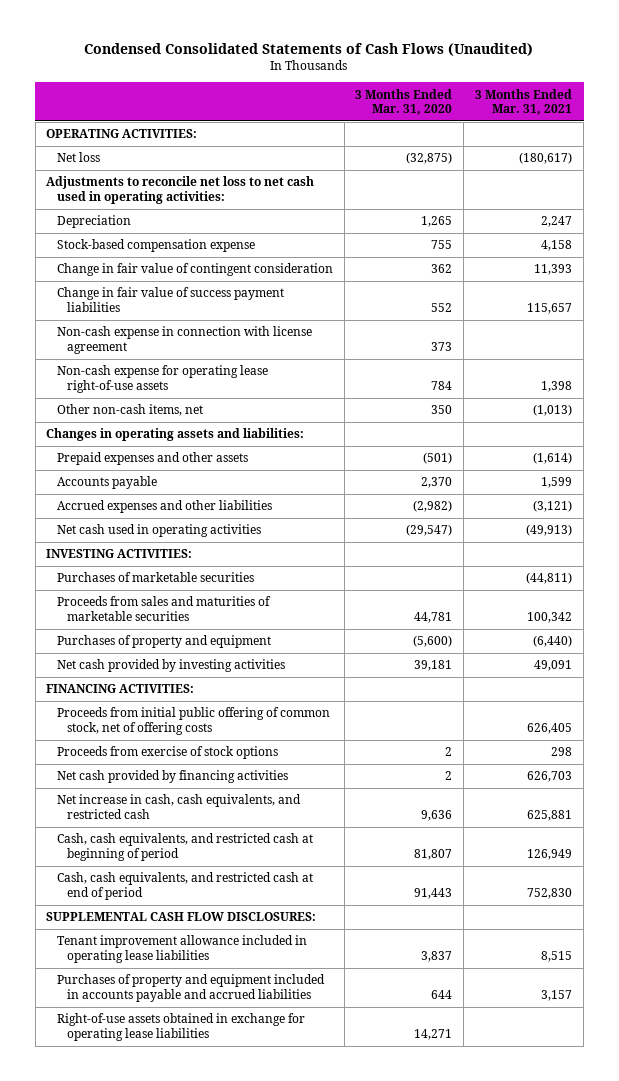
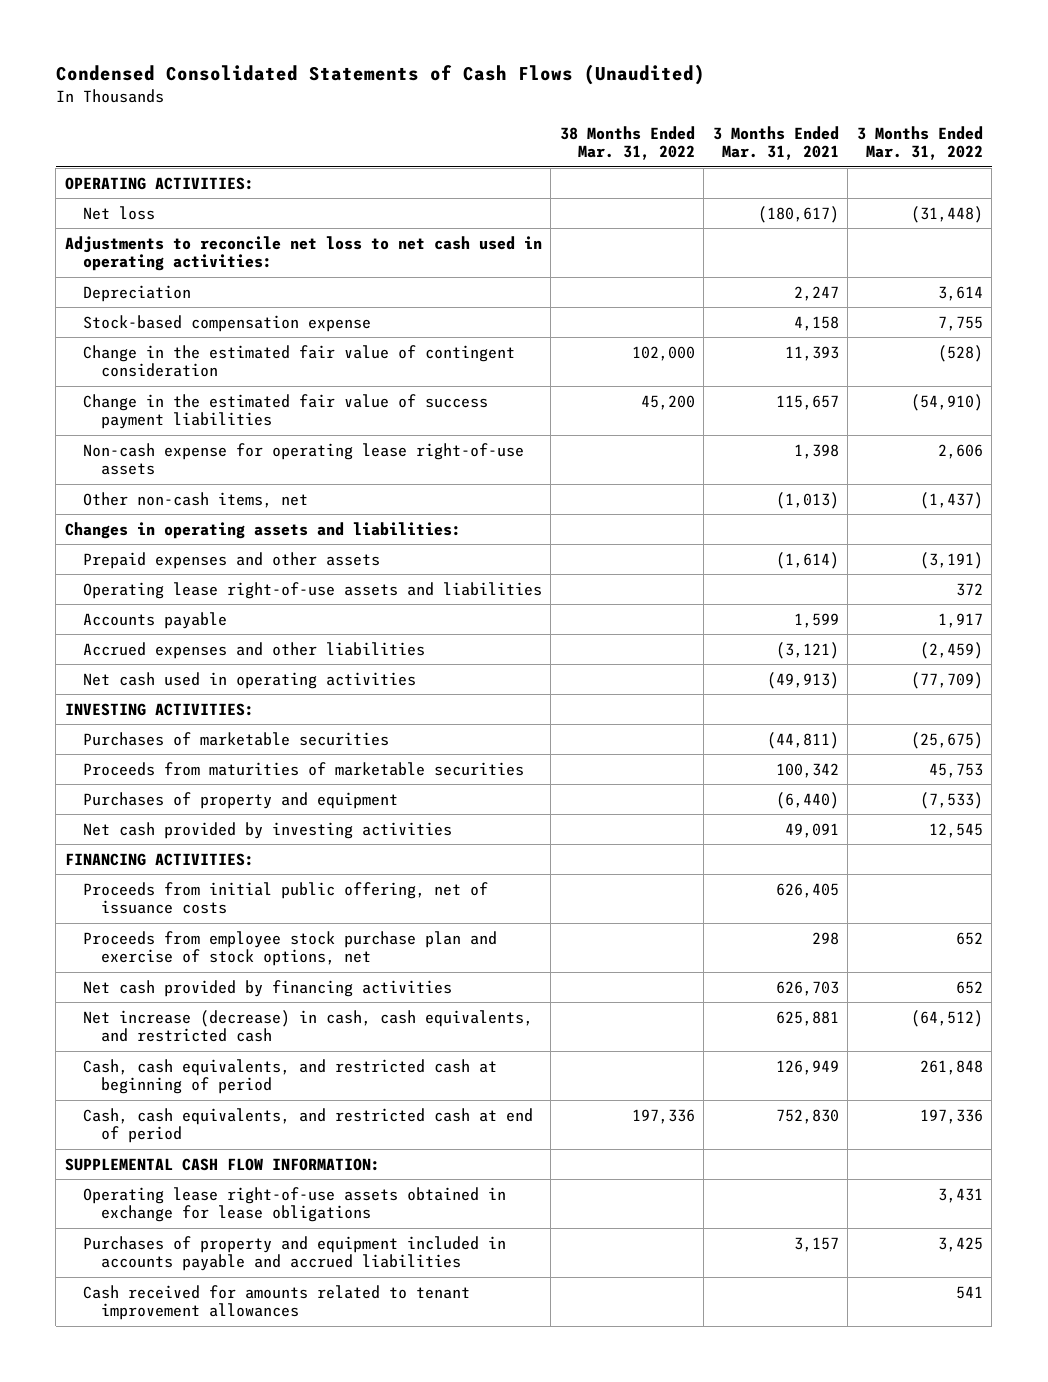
- | 3 Months Ended Mar. 31, 2020 | 3 Months Ended Mar. 31, 2021
+ | 38 Months Ended Mar. 31, 2022 | 3 Months Ended Mar. 31, 2021 | 3 Months Ended Mar. 31, 2022
- Change in fair value of contingent consideration | 362 | 11,393
- Change in fair value of success payment liabilities | 552 | 115,657
- Non-cash expense in connection with license agreement | 373 |
+ Change in the estimated fair value of contingent consideration | 102,000 | 11,393 | (528)
+ Change in the estimated fair value of success payment liabilities | 45,200 | 115,657 | (54,910)
+ Operating lease right-of-use assets and liabilities | | | 372
- Proceeds from sales and maturities of marketable securities | 44,781 | 100,342
+ Proceeds from maturities of marketable securities | | 100,342 | 45,753
- Proceeds from initial public offering of common stock, net of offering costs | | 626,405
- Proceeds from exercise of stock options | 2 | 298
+ Proceeds from initial public offering, net of issuance costs | | 626,405 |
+ Proceeds from employee stock purchase plan and exercise of stock options, net | | 298 | 652
- Net increase in cash, cash equivalents, and restricted cash | 9,636 | 625,881
+ Net increase (decrease) in cash, cash equivalents, and restricted cash | | 625,881 | (64,512)
- SUPPLEMENTAL CASH FLOW DISCLOSURES:
- Tenant improvement allowance included in operating lease liabilities | 3,837 | 8,515
+ SUPPLEMENTAL CASH FLOW INFORMATION:
+ Operating lease right-of-use assets obtained in exchange for lease obligations | | | 3,431
- Right-of-use assets obtained in exchange for operating lease liabilities | 14,271 |
+ Cash received for amounts related to tenant improvement allowances | | | 541

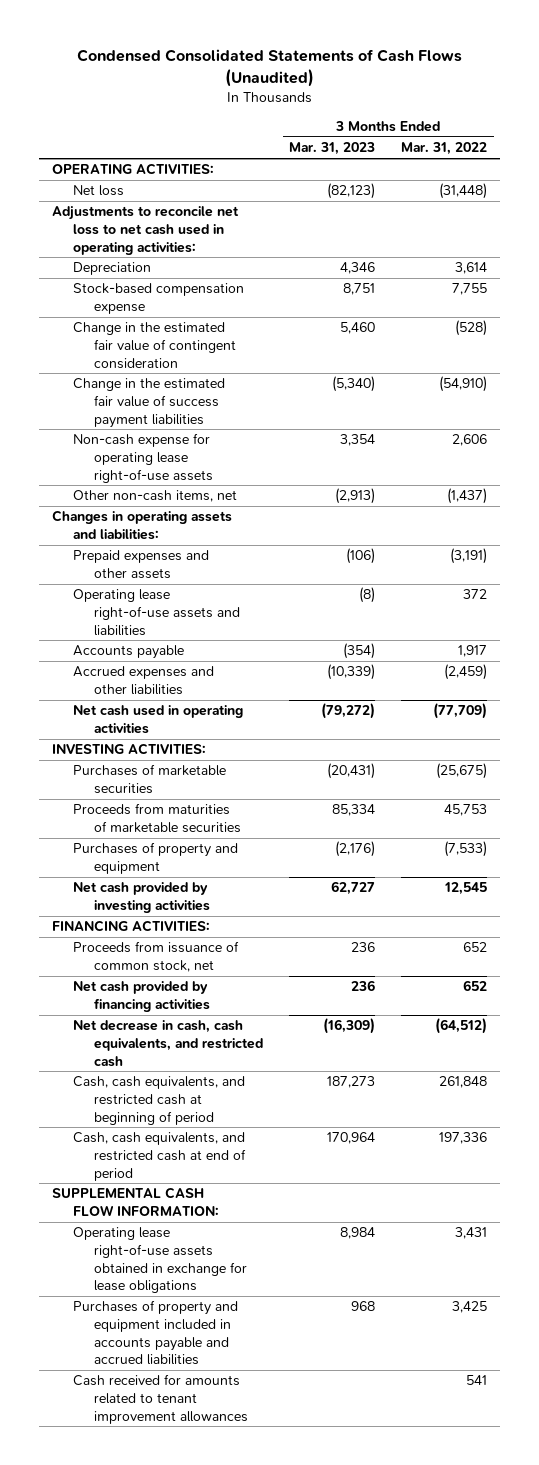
- | 38 Months Ended Mar. 31, 2022 | 3 Months Ended Mar. 31, 2021 | 3 Months Ended Mar. 31, 2022
+ | 3 Months Ended Mar. 31, 2023 | 3 Months Ended Mar. 31, 2022
- Proceeds from initial public offering, net of issuance costs | | 626,405 |
- Proceeds from employee stock purchase plan and exercise of stock options, net | | 298 | 652
+ Proceeds from issuance of common stock, net | 236 | 652
- Net increase (decrease) in cash, cash equivalents, and restricted cash | | 625,881 | (64,512)
+ Net decrease in cash, cash equivalents, and restricted cash | (16,309) | (64,512)

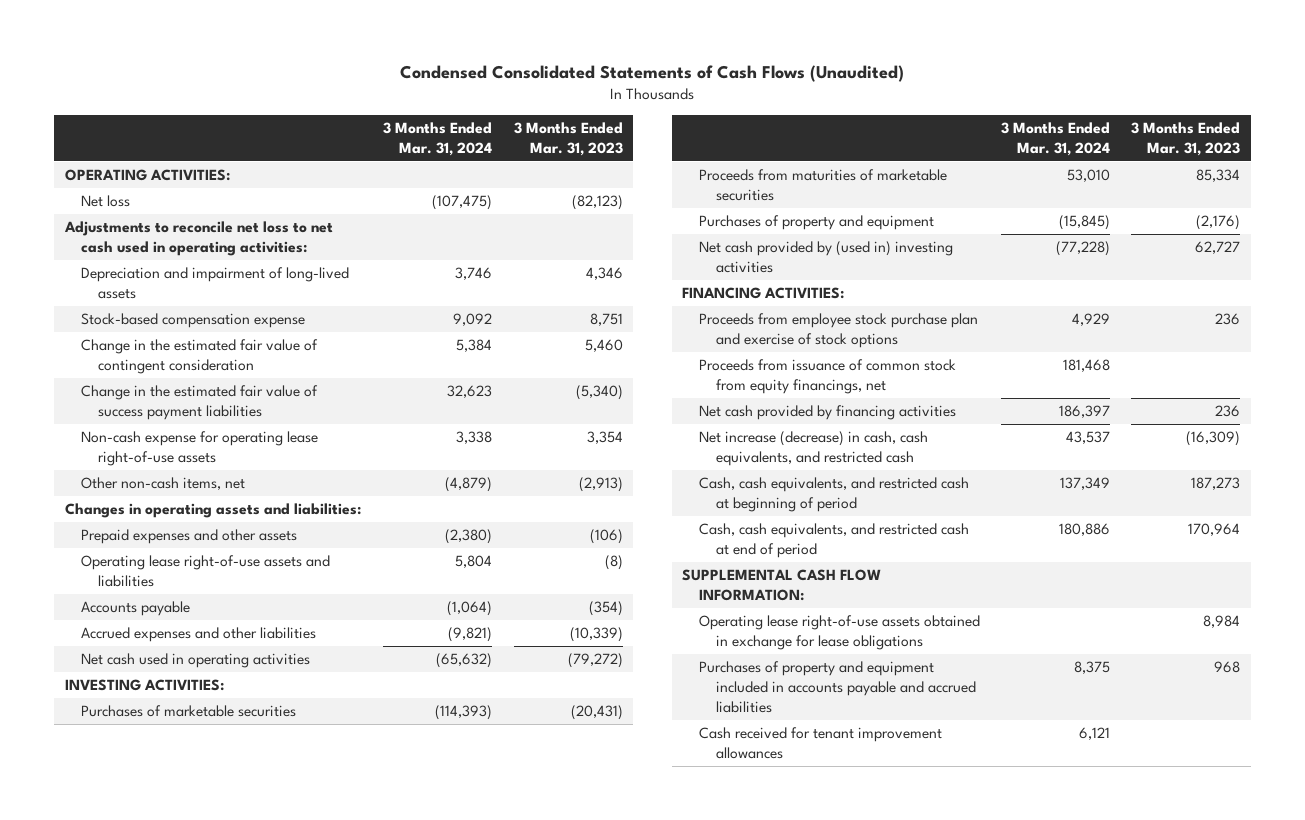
- | 3 Months Ended Mar. 31, 2023 | 3 Months Ended Mar. 31, 2022
+ | 3 Months Ended Mar. 31, 2024 | 3 Months Ended Mar. 31, 2023
- Depreciation | 4,346 | 3,614
+ Depreciation and impairment of long-lived assets | 3,746 | 4,346
- Net cash provided by investing activities | 62,727 | 12,545
+ Net cash provided by (used in) investing activities | (77,228) | 62,727
- Proceeds from issuance of common stock, net | 236 | 652
+ Proceeds from employee stock purchase plan and exercise of stock options | 4,929 | 236
+ Proceeds from issuance of common stock from equity financings, net | 181,468 |
- Net decrease in cash, cash equivalents, and restricted cash | (16,309) | (64,512)
+ Net increase (decrease) in cash, cash equivalents, and restricted cash | 43,537 | (16,309)
- Cash received for amounts related to tenant improvement allowances | | 541
+ Cash received for tenant improvement allowances | 6,121 |

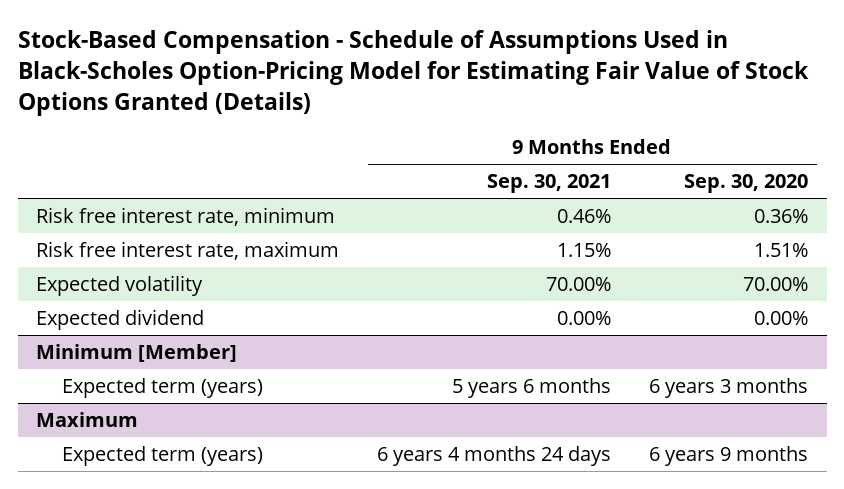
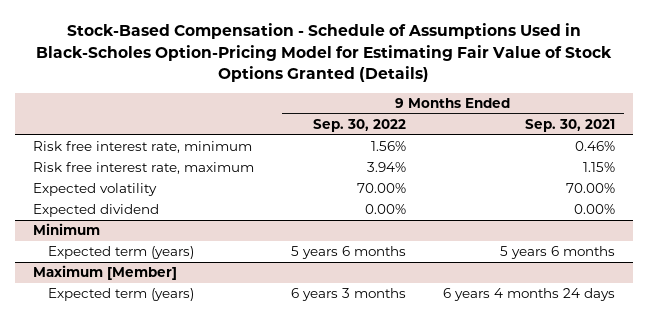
- | 9 Months Ended Sep. 30, 2021 | 9 Months Ended Sep. 30, 2020
+ | 9 Months Ended Sep. 30, 2022 | 9 Months Ended Sep. 30, 2021
- Minimum [Member]
+ Minimum
- Maximum
+ Maximum [Member]

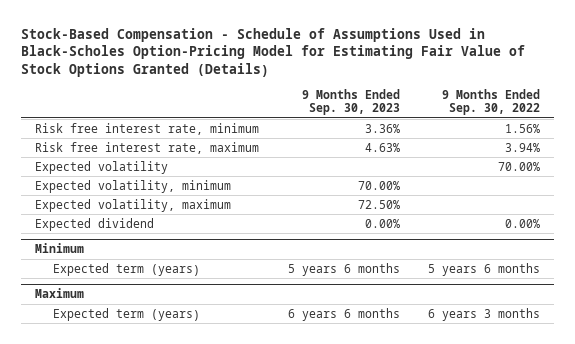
- | 9 Months Ended Sep. 30, 2022 | 9 Months Ended Sep. 30, 2021
+ | 9 Months Ended Sep. 30, 2023 | 9 Months Ended Sep. 30, 2022
+ Expected volatility, minimum | 70.00% |
+ Expected volatility, maximum | 72.50% |
- Maximum [Member]
+ Maximum

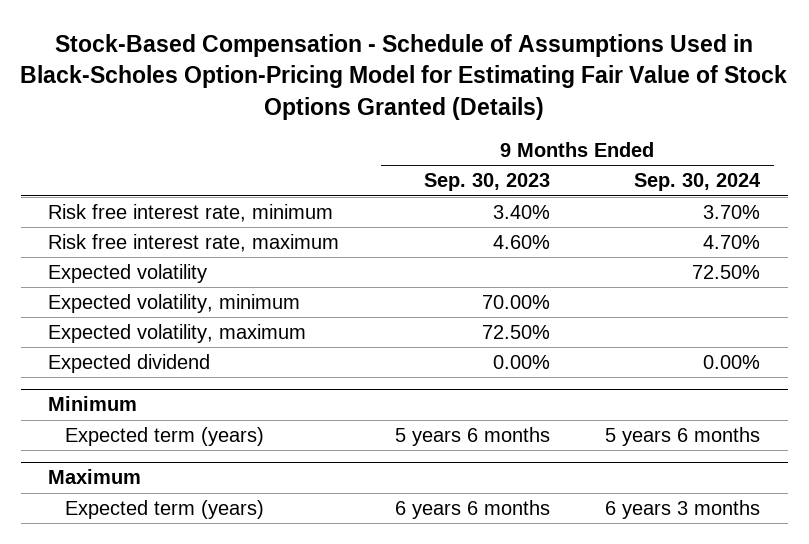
- | 9 Months Ended Sep. 30, 2023 | 9 Months Ended Sep. 30, 2022
+ | 9 Months Ended Sep. 30, 2023 | 9 Months Ended Sep. 30, 2024
- Risk free interest rate, minimum | 3.36% | 1.56%
- Risk free interest rate, maximum | 4.63% | 3.94%
+ Risk free interest rate, minimum | 3.40% | 3.70%
+ Risk free interest rate, maximum | 4.60% | 4.70%

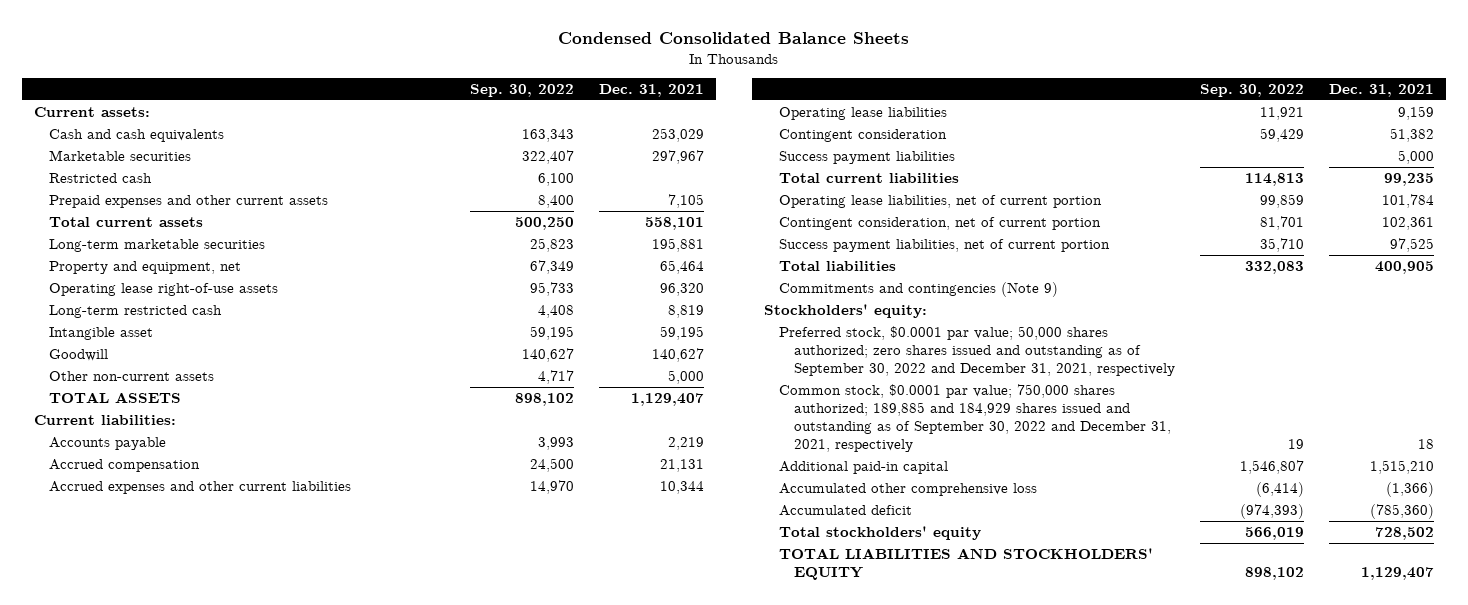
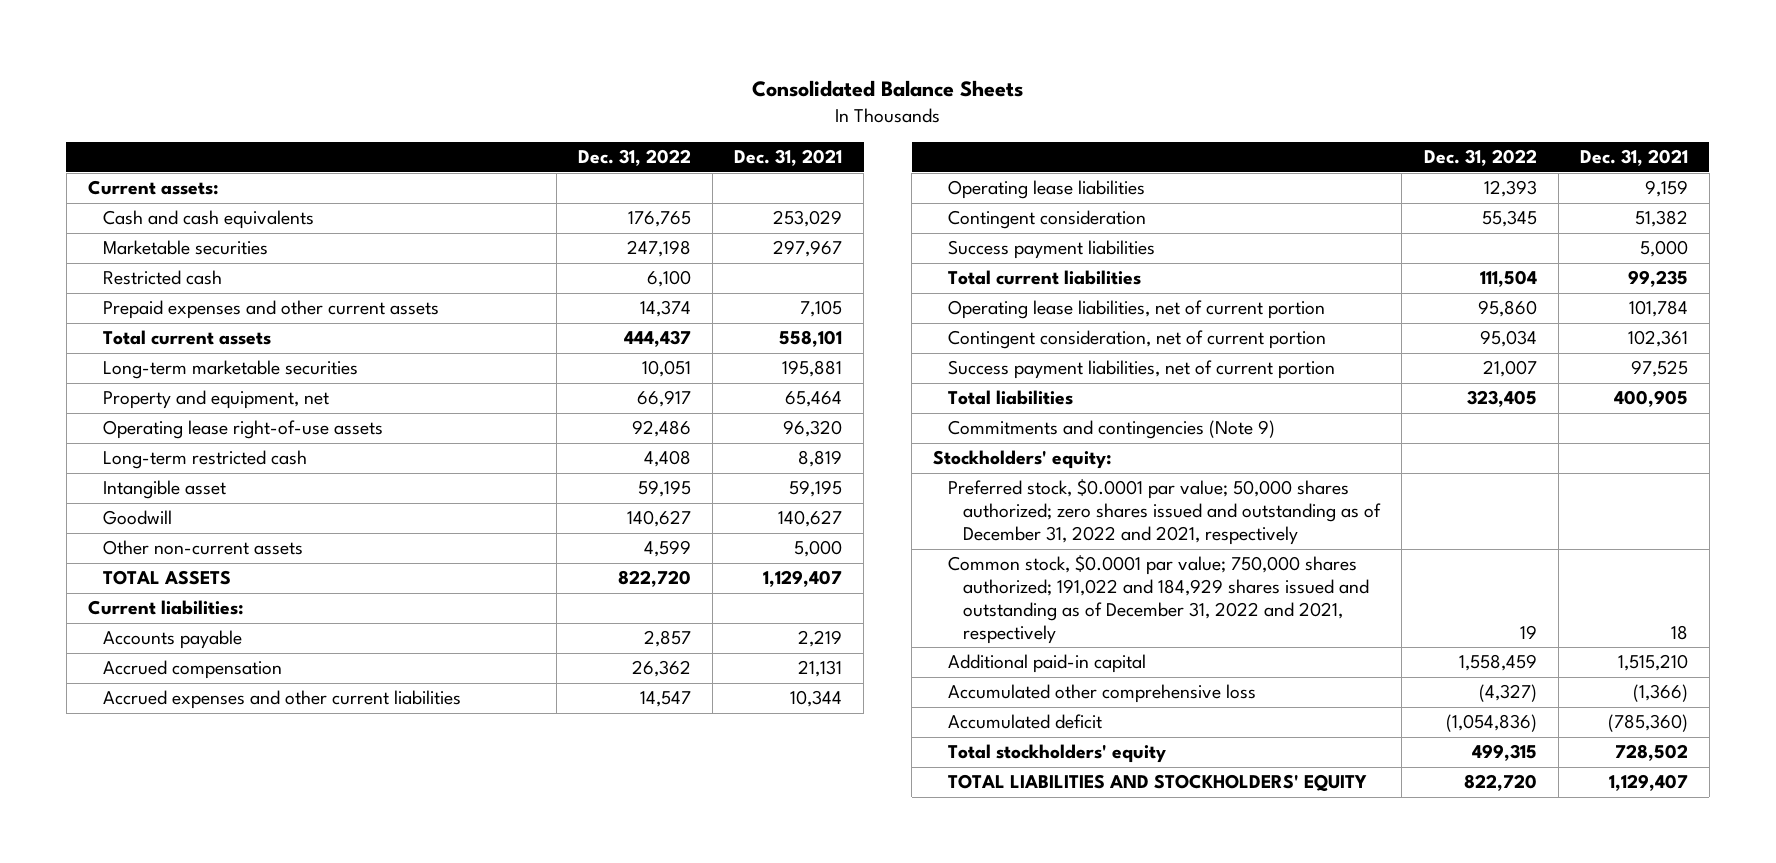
- Condensed Consolidated Balance Sheets
+ Consolidated Balance Sheets
- | Sep. 30, 2022 | Dec. 31, 2021
+ | Dec. 31, 2022 | Dec. 31, 2021
- Preferred stock, $0.0001 par value; 50,000 shares authorized; zero shares issued and outstanding as of September 30, 2022 and December 31, 2021, respectively
- Common stock, $0.0001 par value; 750,000 shares authorized; 189,885 and 184,929 shares issued and outstanding as of September 30, 2022 and December 31, 2021, respectively | 19 | 18
+ Preferred stock, $0.0001 par value; 50,000 shares authorized; zero shares issued and outstanding as of December 31, 2022 and 2021, respectively
+ Common stock, $0.0001 par value; 750,000 shares authorized; 191,022 and 184,929 shares issued and outstanding as of December 31, 2022 and 2021, respectively | 19 | 18

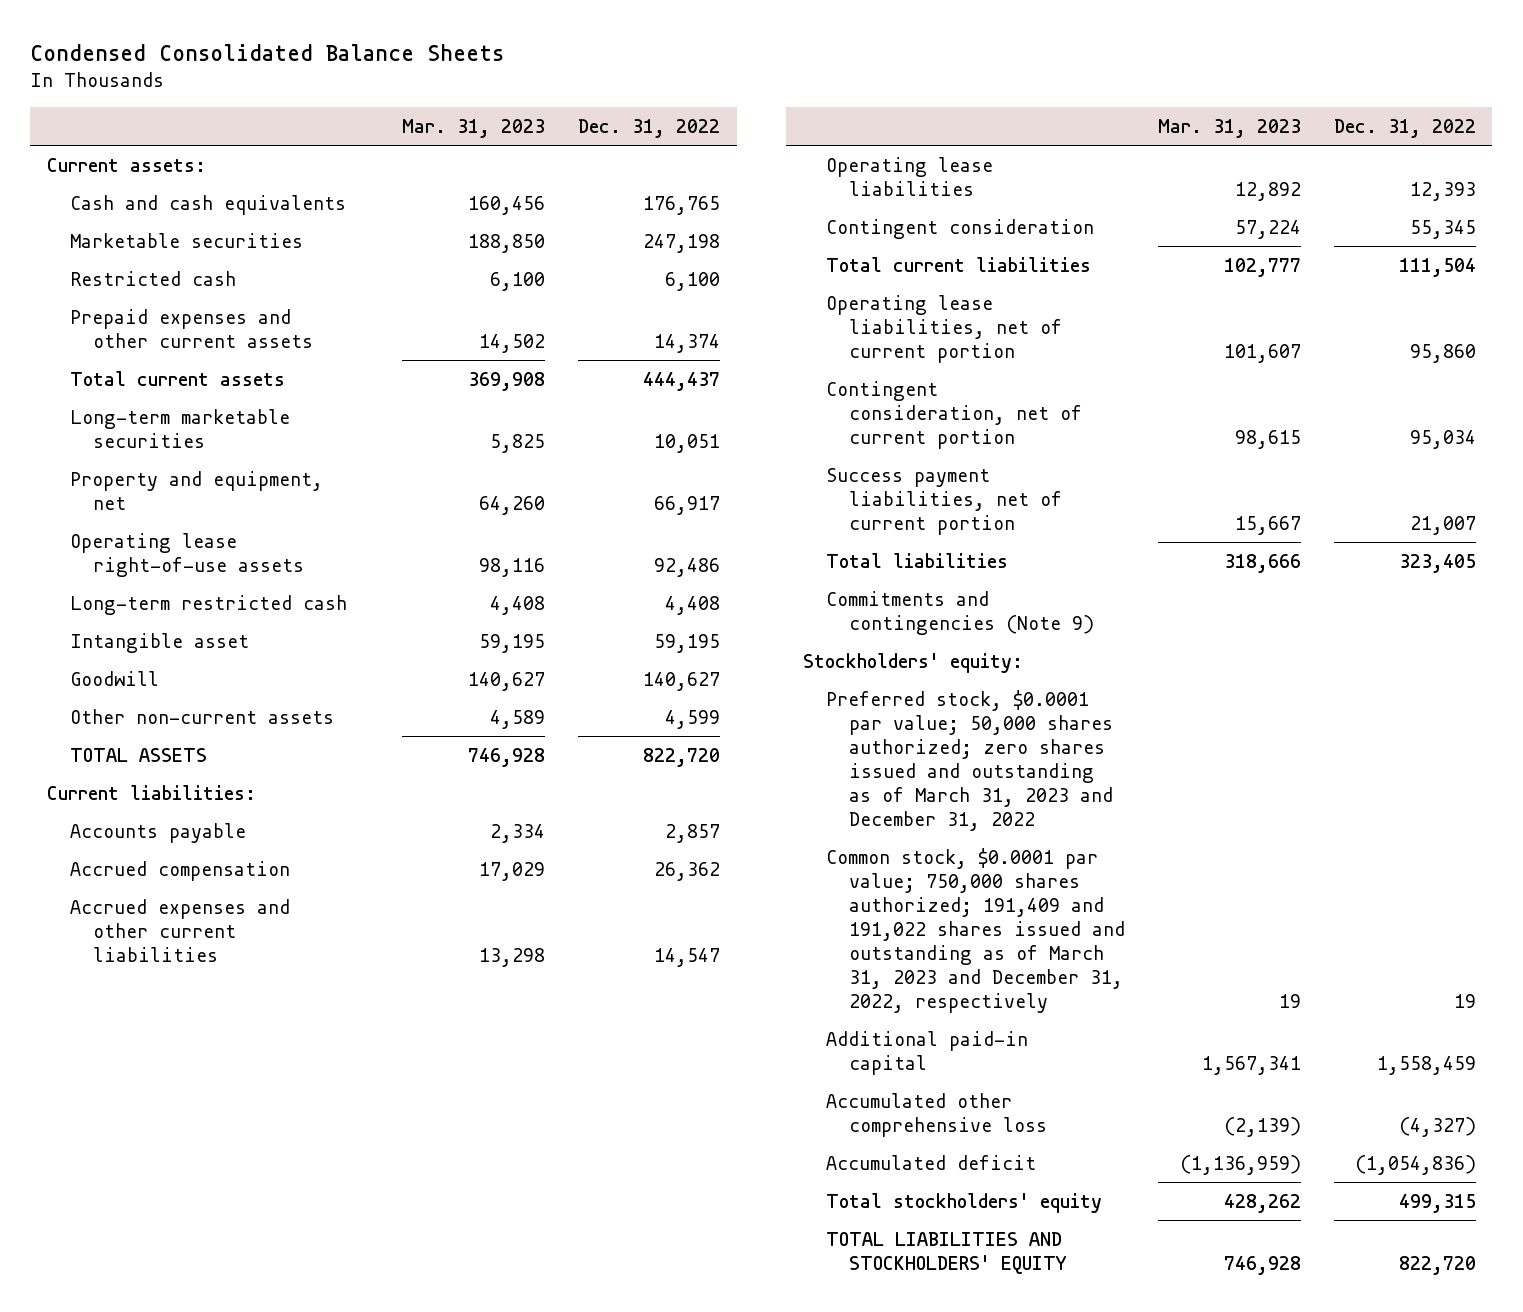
- Consolidated Balance Sheets
+ Condensed Consolidated Balance Sheets
- | Dec. 31, 2022 | Dec. 31, 2021
+ | Mar. 31, 2023 | Dec. 31, 2022
- Success payment liabilities | | 5,000
- Preferred stock, $0.0001 par value; 50,000 shares authorized; zero shares issued and outstanding as of December 31, 2022 and 2021, respectively
- Common stock, $0.0001 par value; 750,000 shares authorized; 191,022 and 184,929 shares issued and outstanding as of December 31, 2022 and 2021, respectively | 19 | 18
+ Preferred stock, $0.0001 par value; 50,000 shares authorized; zero shares issued and outstanding as of March 31, 2023 and December 31, 2022
+ Common stock, $0.0001 par value; 750,000 shares authorized; 191,409 and 191,022 shares issued and outstanding as of March 31, 2023 and December 31, 2022, respectively | 19 | 19

